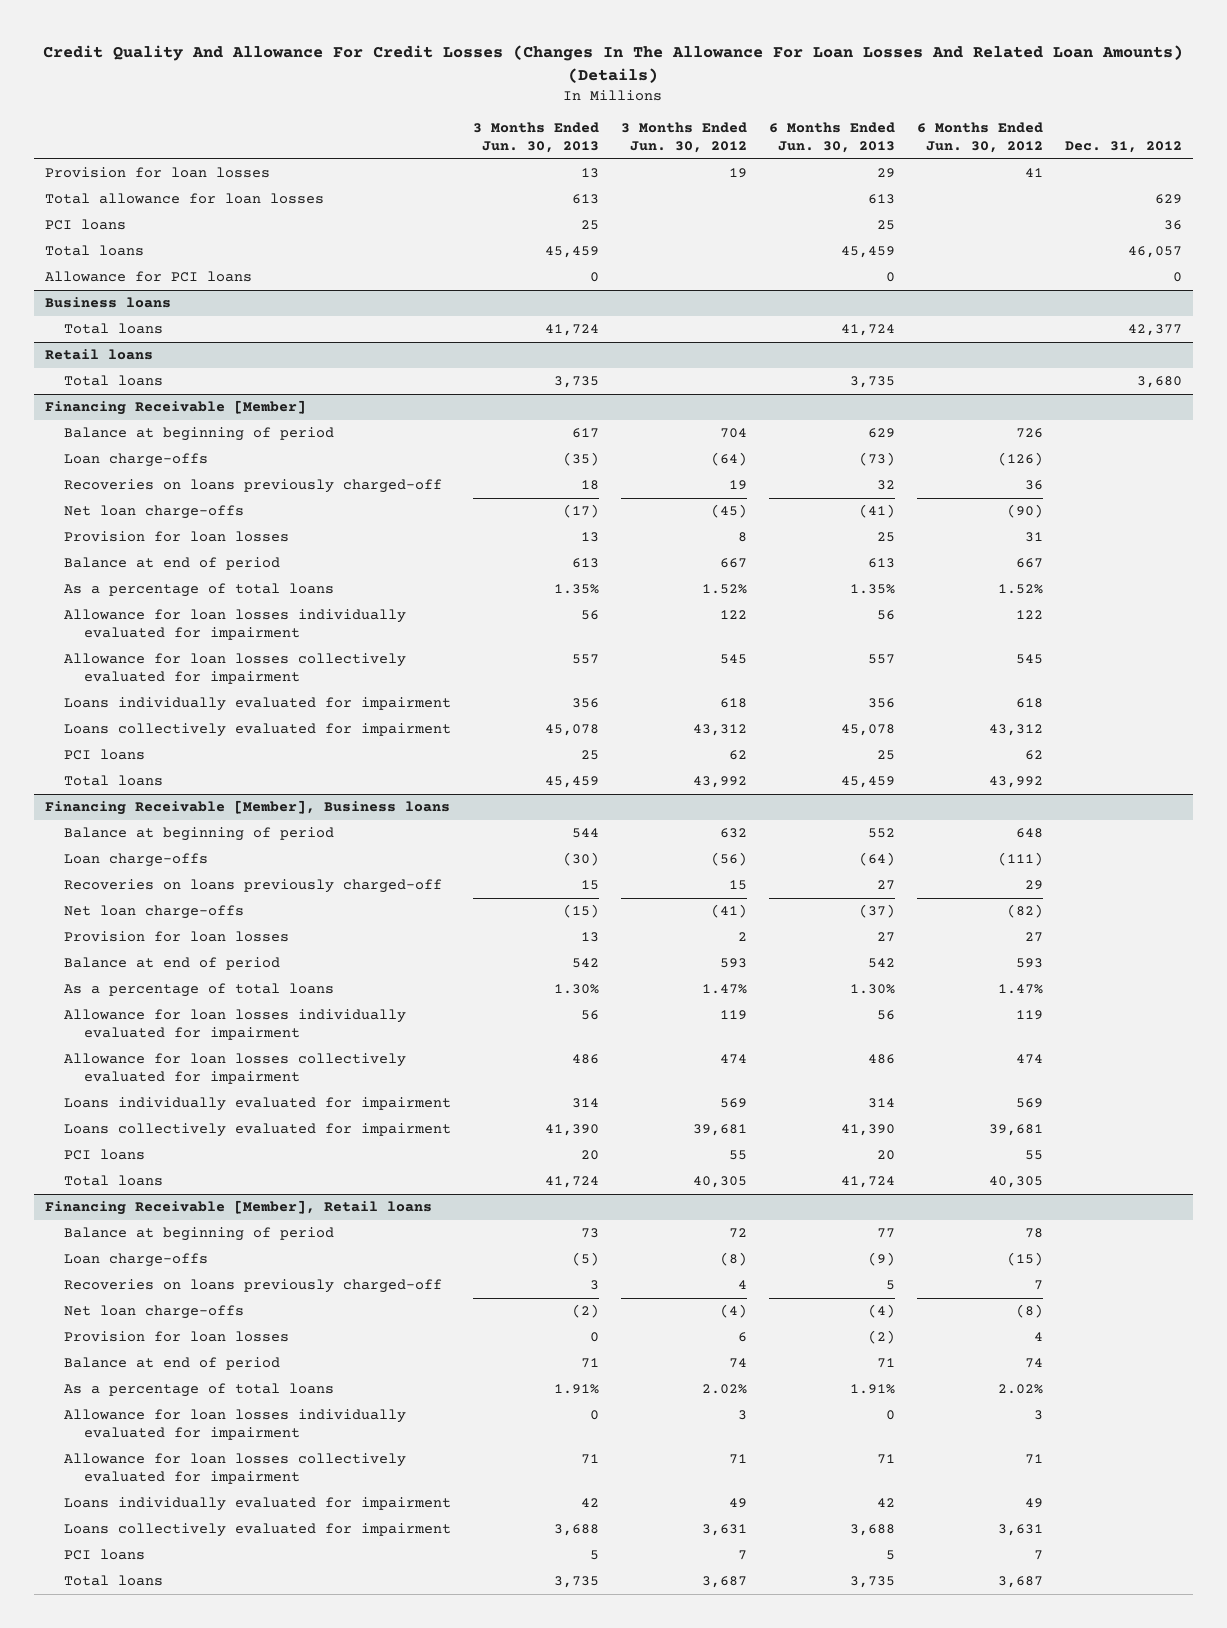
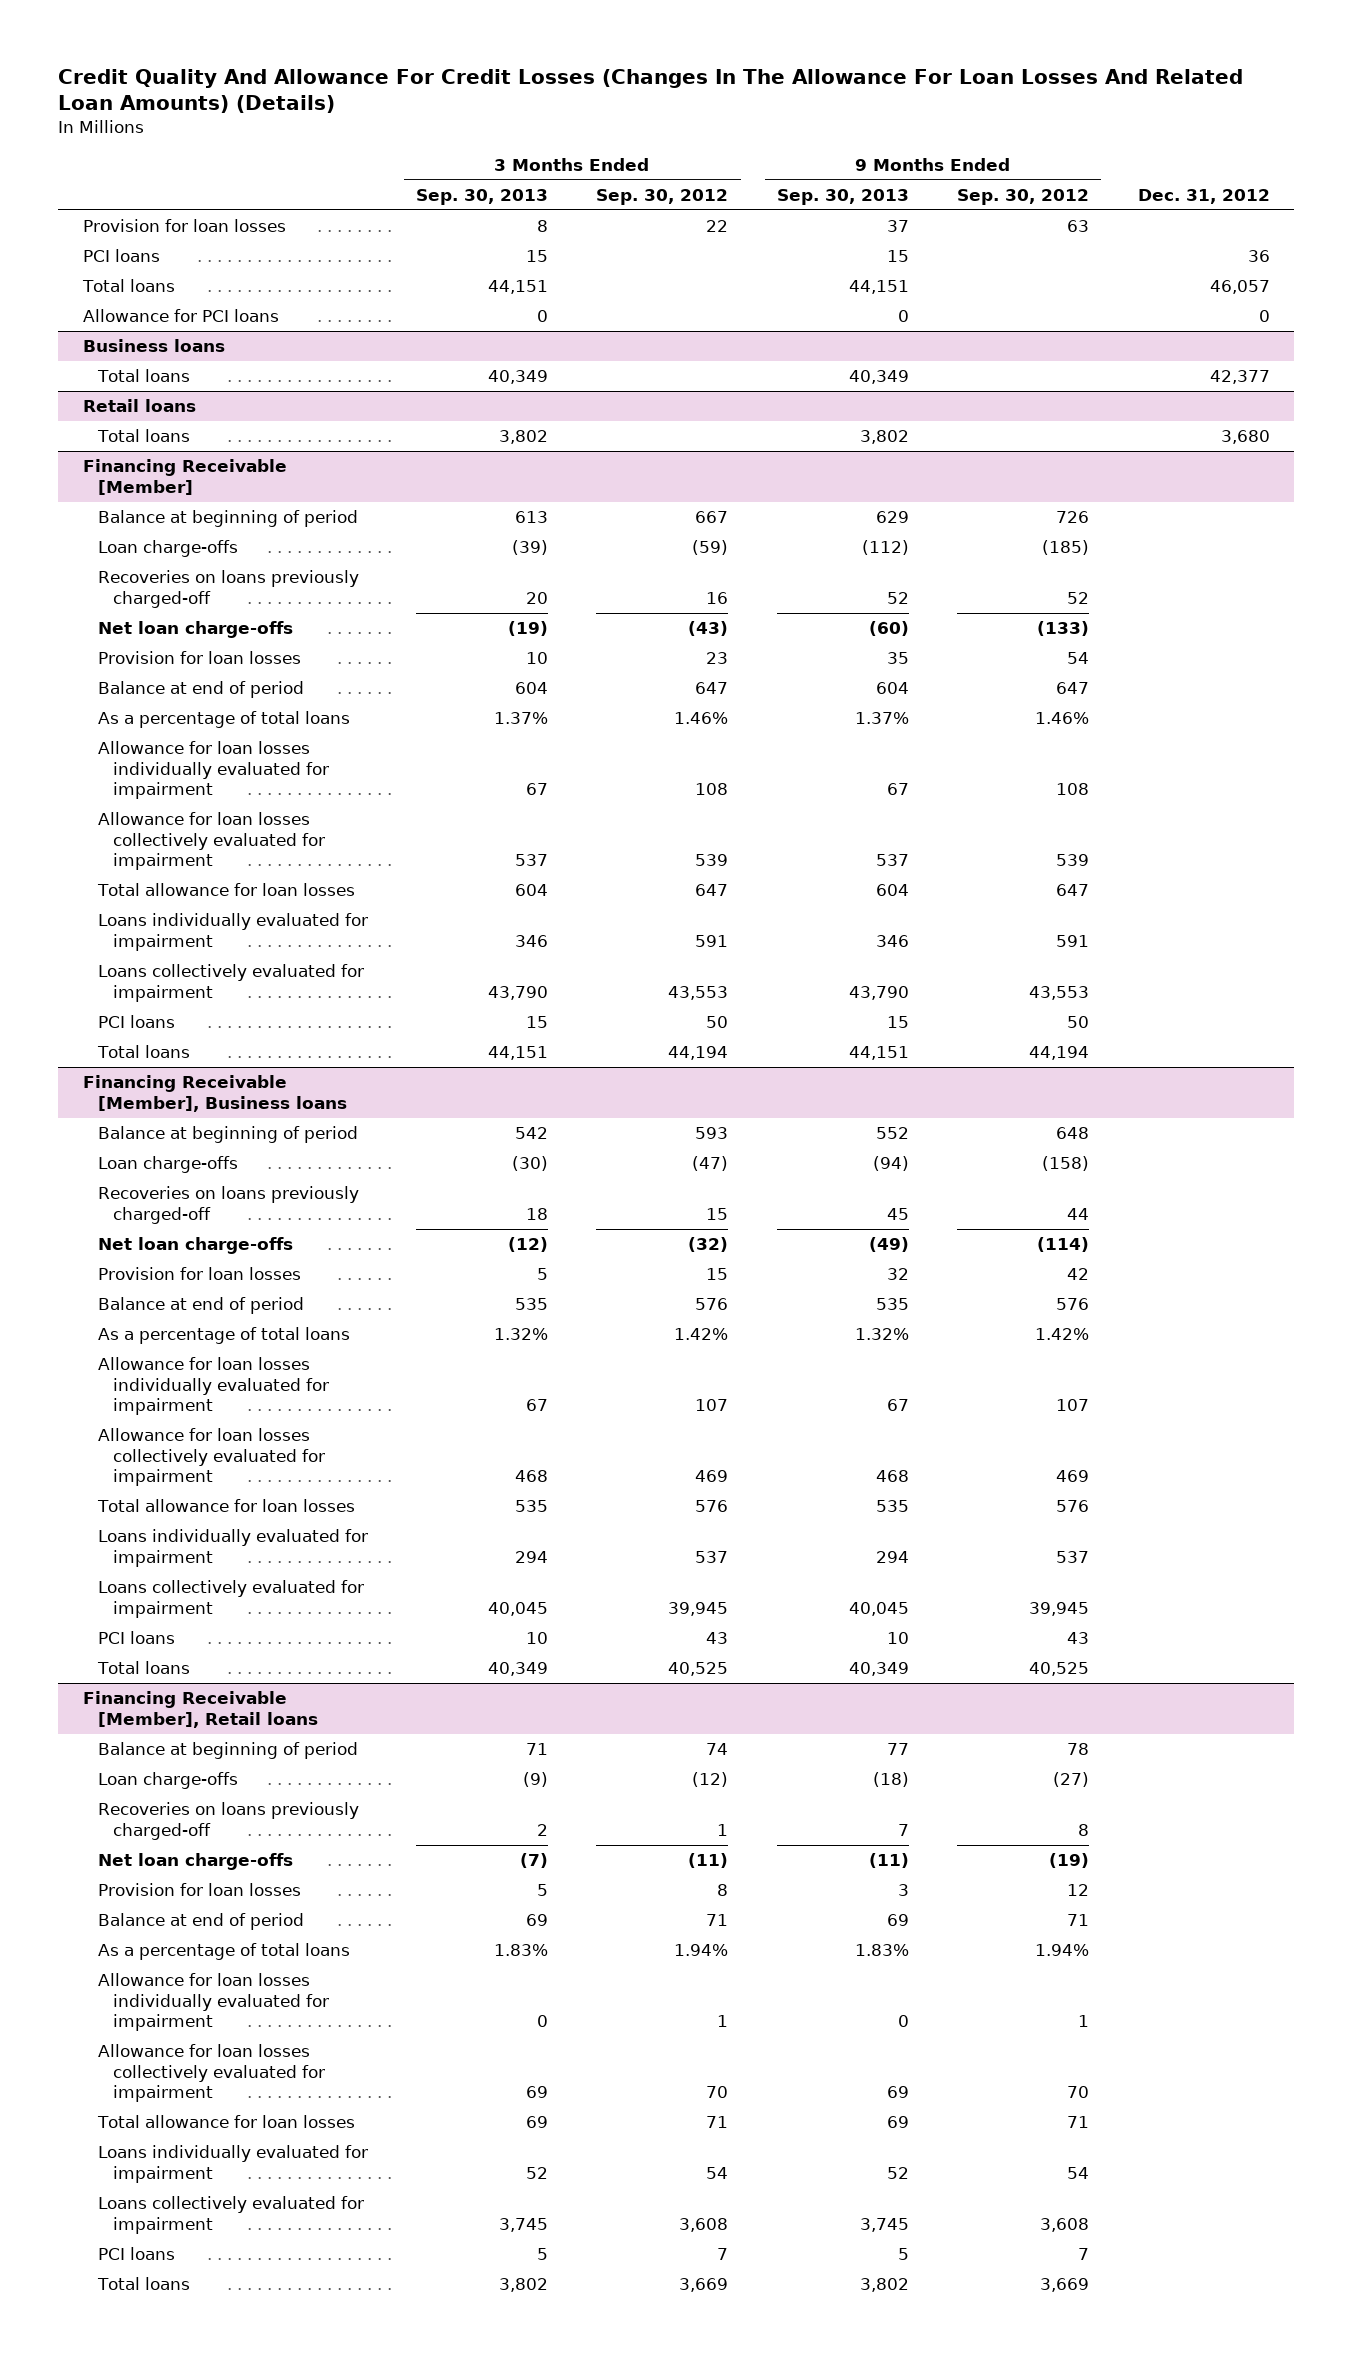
- | 3 Months Ended Jun. 30, 2013 | 3 Months Ended Jun. 30, 2012 | 6 Months Ended Jun. 30, 2013 | 6 Months Ended Jun. 30, 2012 | Dec. 31, 2012
+ | 3 Months Ended Sep. 30, 2013 | 3 Months Ended Sep. 30, 2012 | 9 Months Ended Sep. 30, 2013 | 9 Months Ended Sep. 30, 2012 | Dec. 31, 2012
- Total allowance for loan losses | 613 | | 613 | | 629
@ Financing Receivable [Member]
+ Total allowance for loan losses | 604 | 647 | 604 | 647 |
@ Financing Receivable [Member], Business loans
+ Total allowance for loan losses | 535 | 576 | 535 | 576 |
@ Financing Receivable [Member], Retail loans
+ Total allowance for loan losses | 69 | 71 | 69 | 71 |

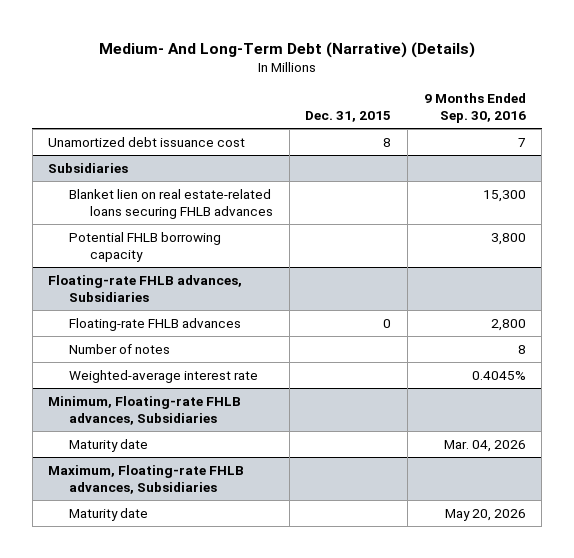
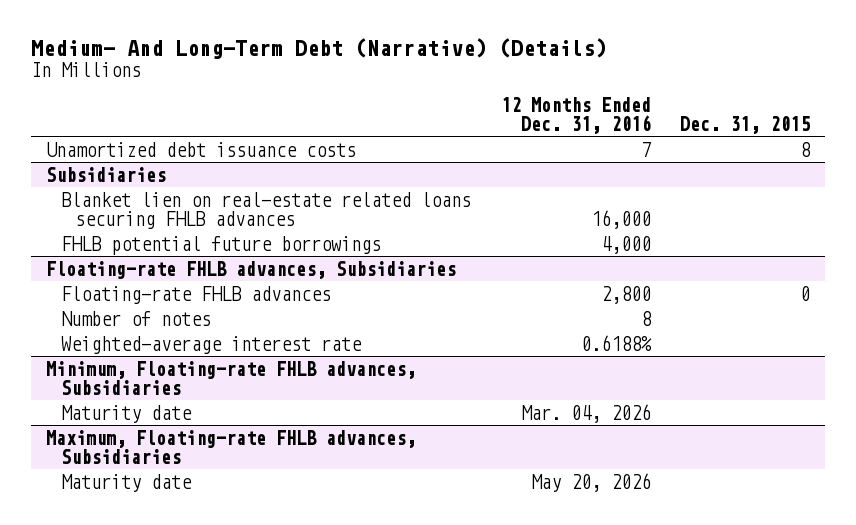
- | Dec. 31, 2015 | 9 Months Ended Sep. 30, 2016
+ | 12 Months Ended Dec. 31, 2016 | Dec. 31, 2015
- Unamortized debt issuance cost | 8 | 7
+ Unamortized debt issuance costs | 7 | 8
@ Subsidiaries
- Blanket lien on real estate-related loans securing FHLB advances | | 15,300
- Potential FHLB borrowing capacity | | 3,800
+ Blanket lien on real-estate related loans securing FHLB advances | 16,000 |
+ FHLB potential future borrowings | 4,000 |

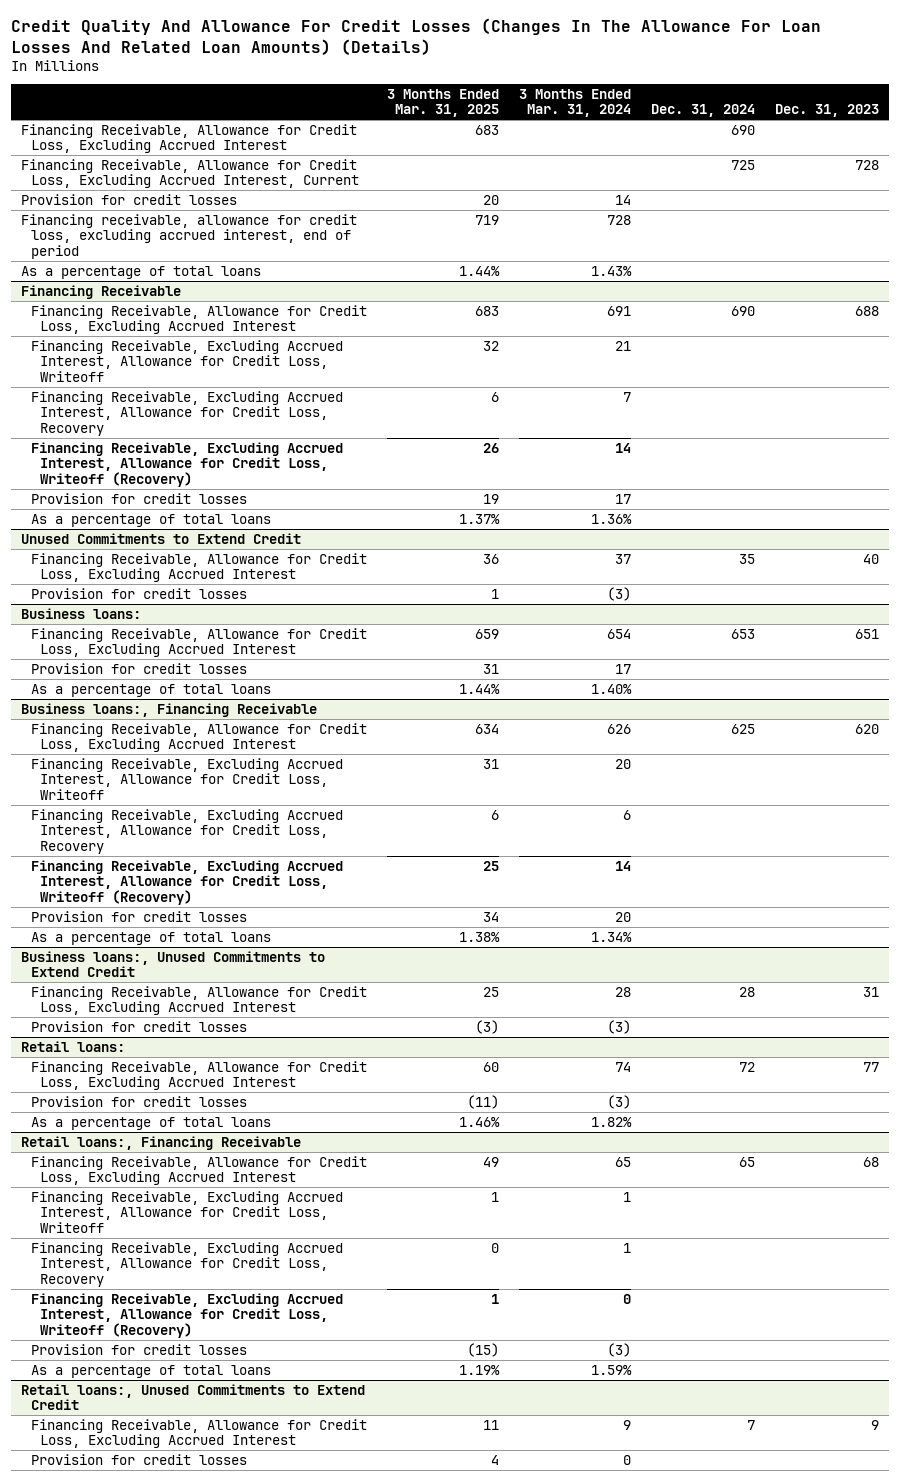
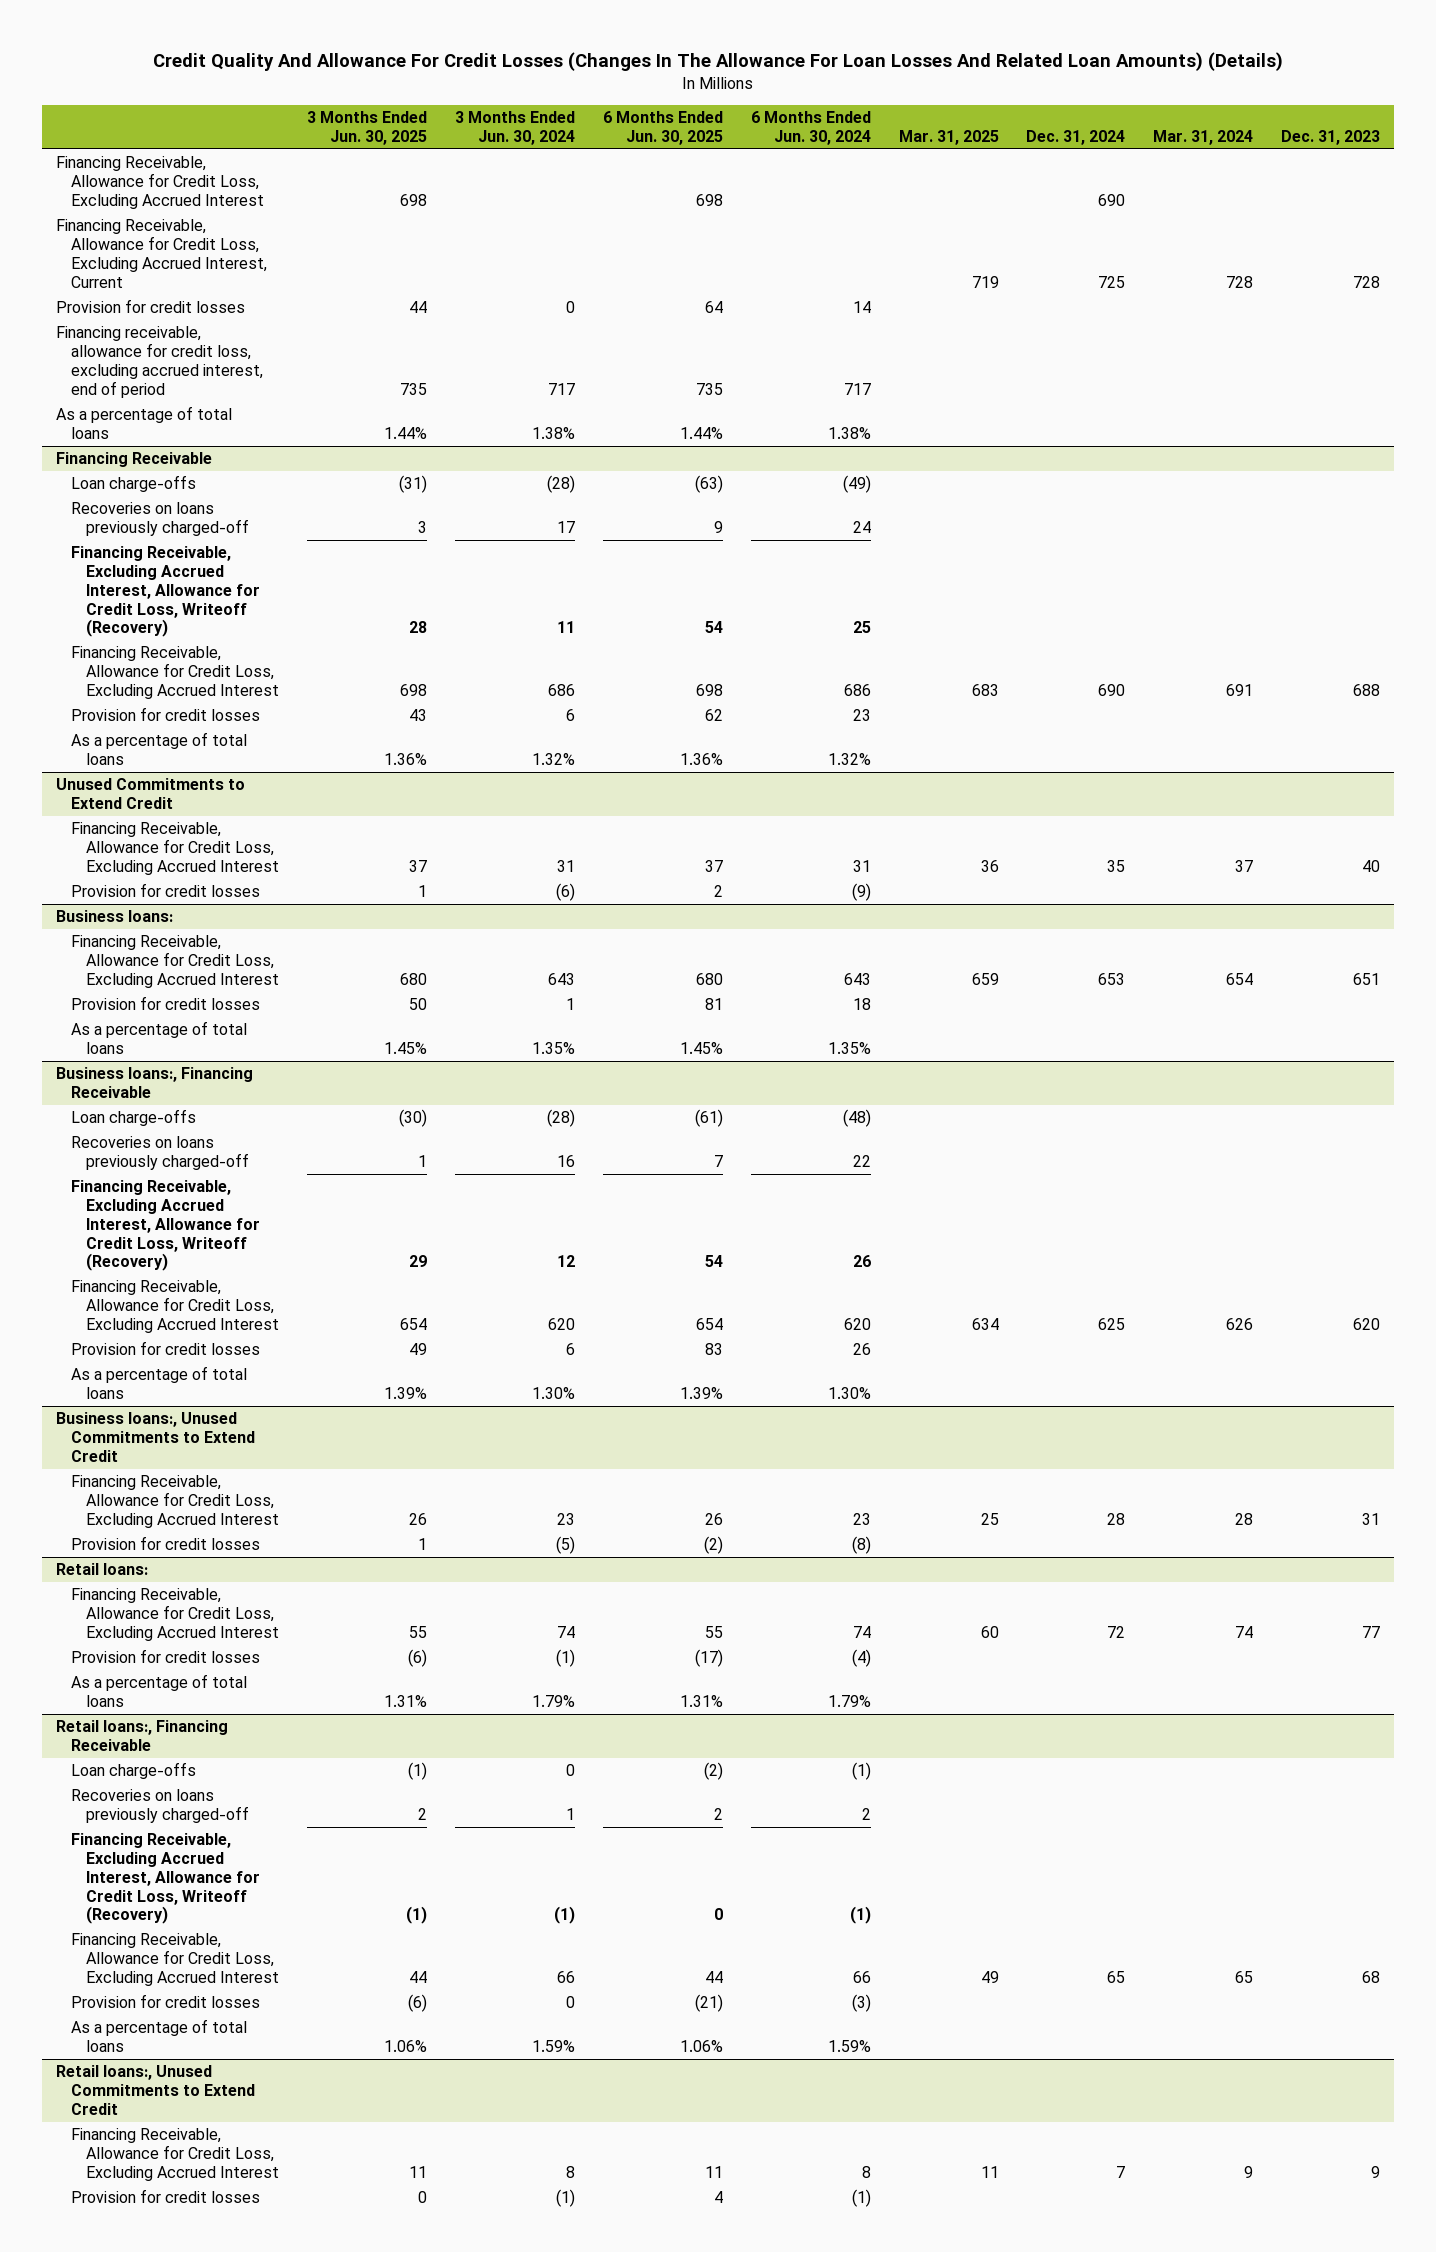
- | 3 Months Ended Mar. 31, 2025 | 3 Months Ended Mar. 31, 2024 | Dec. 31, 2024 | Dec. 31, 2023
+ | 3 Months Ended Jun. 30, 2025 | 3 Months Ended Jun. 30, 2024 | 6 Months Ended Jun. 30, 2025 | 6 Months Ended Jun. 30, 2024 | Mar. 31, 2025 | Dec. 31, 2024 | Mar. 31, 2024 | Dec. 31, 2023
@ Financing Receivable
- Financing Receivable, Excluding Accrued Interest, Allowance for Credit Loss, Writeoff | 32 | 21 | |
- Financing Receivable, Excluding Accrued Interest, Allowance for Credit Loss, Recovery | 6 | 7 | |
+ Loan charge-offs | (31) | (28) | (63) | (49) | | | |
+ Recoveries on loans previously charged-off | 3 | 17 | 9 | 24 | | | |
moved down: Financing Receivable, Allowance for Credit Loss, Excluding Accrued Interest | 698 | 686 | 698 | 686 | 683 | 690 | 691 | 688
@ Business loans:, Financing Receivable
- Financing Receivable, Excluding Accrued Interest, Allowance for Credit Loss, Writeoff | 31 | 20 | |
- Financing Receivable, Excluding Accrued Interest, Allowance for Credit Loss, Recovery | 6 | 6 | |
+ Loan charge-offs | (30) | (28) | (61) | (48) | | | |
+ Recoveries on loans previously charged-off | 1 | 16 | 7 | 22 | | | |
moved down: Financing Receivable, Allowance for Credit Loss, Excluding Accrued Interest | 654 | 620 | 654 | 620 | 634 | 625 | 626 | 620
@ Retail loans:, Financing Receivable
- Financing Receivable, Excluding Accrued Interest, Allowance for Credit Loss, Writeoff | 1 | 1 | |
- Financing Receivable, Excluding Accrued Interest, Allowance for Credit Loss, Recovery | 0 | 1 | |
+ Loan charge-offs | (1) | 0 | (2) | (1) | | | |
+ Recoveries on loans previously charged-off | 2 | 1 | 2 | 2 | | | |
moved down: Financing Receivable, Allowance for Credit Loss, Excluding Accrued Interest | 44 | 66 | 44 | 66 | 49 | 65 | 65 | 68

